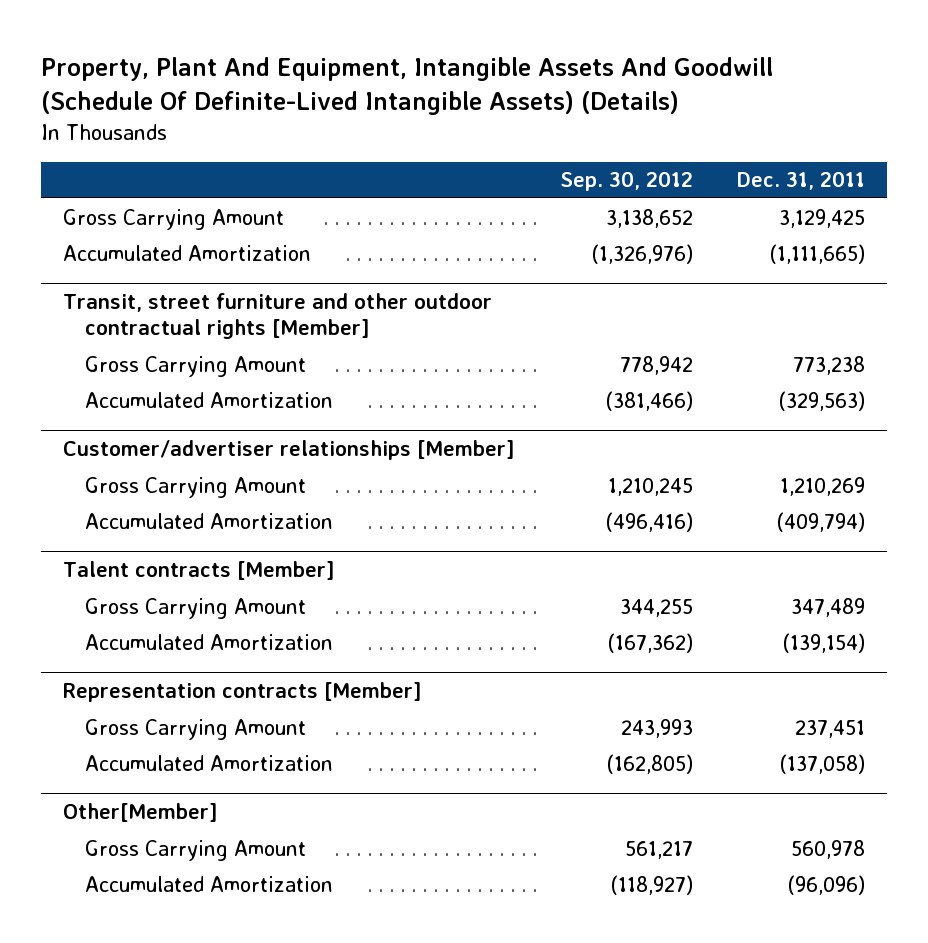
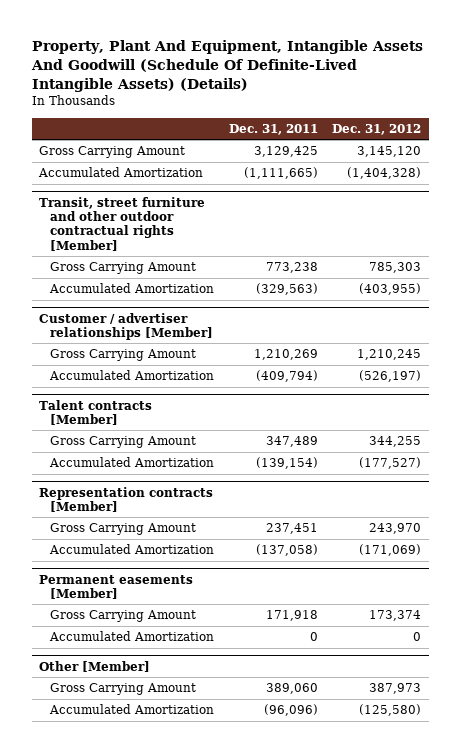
- | Sep. 30, 2012 | Dec. 31, 2011
+ | Dec. 31, 2011 | Dec. 31, 2012
- Customer/advertiser relationships [Member]
+ Customer / advertiser relationships [Member]
- Other[Member]
- Gross Carrying Amount | 561,217 | 560,978
+ Permanent easements [Member]
+ Gross Carrying Amount | 171,918 | 173,374
+ Accumulated Amortization | 0 | 0
+ Other [Member]
+ Gross Carrying Amount | 389,060 | 387,973

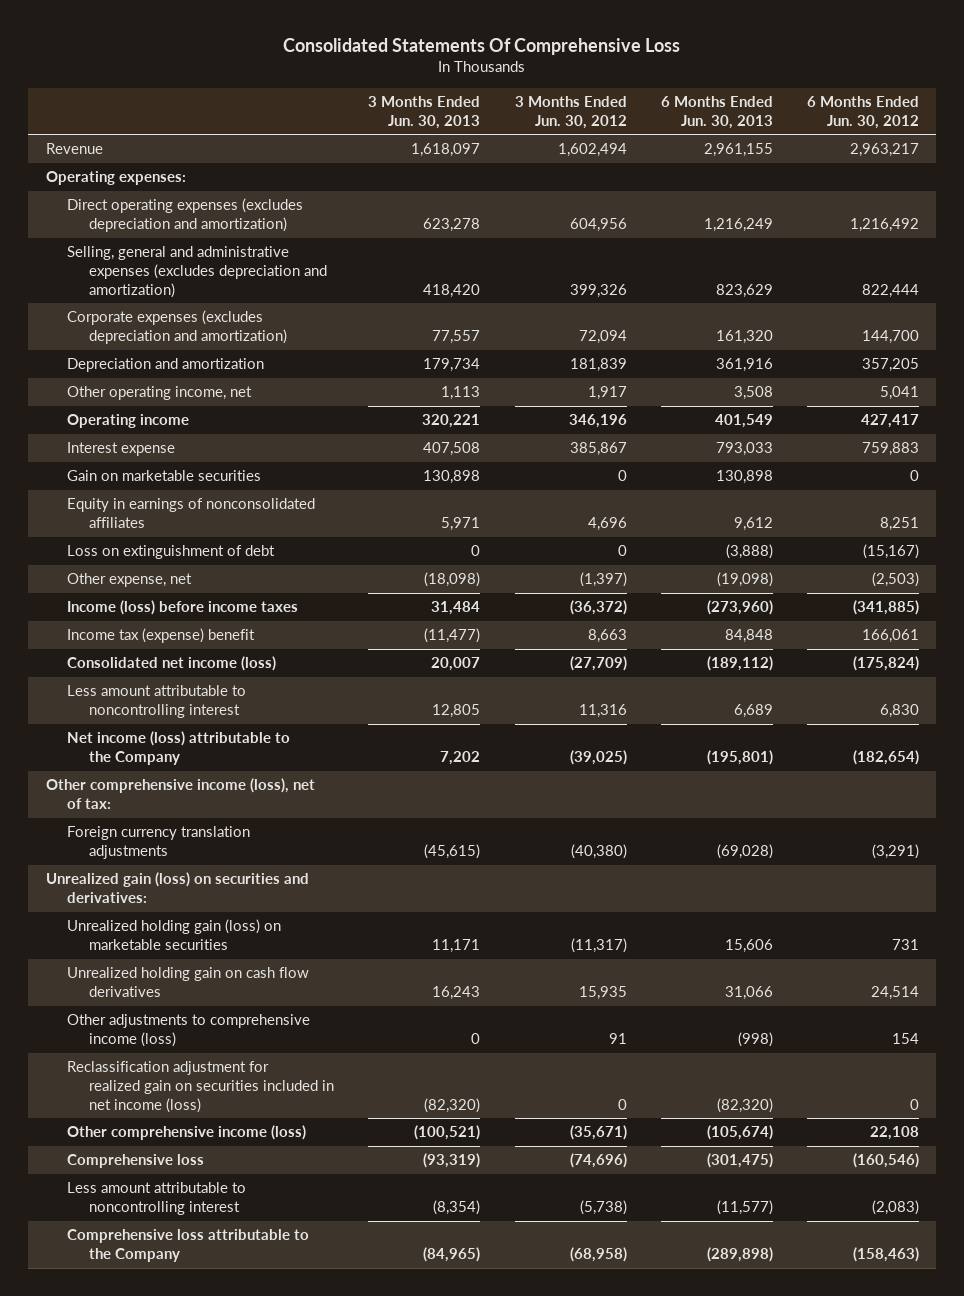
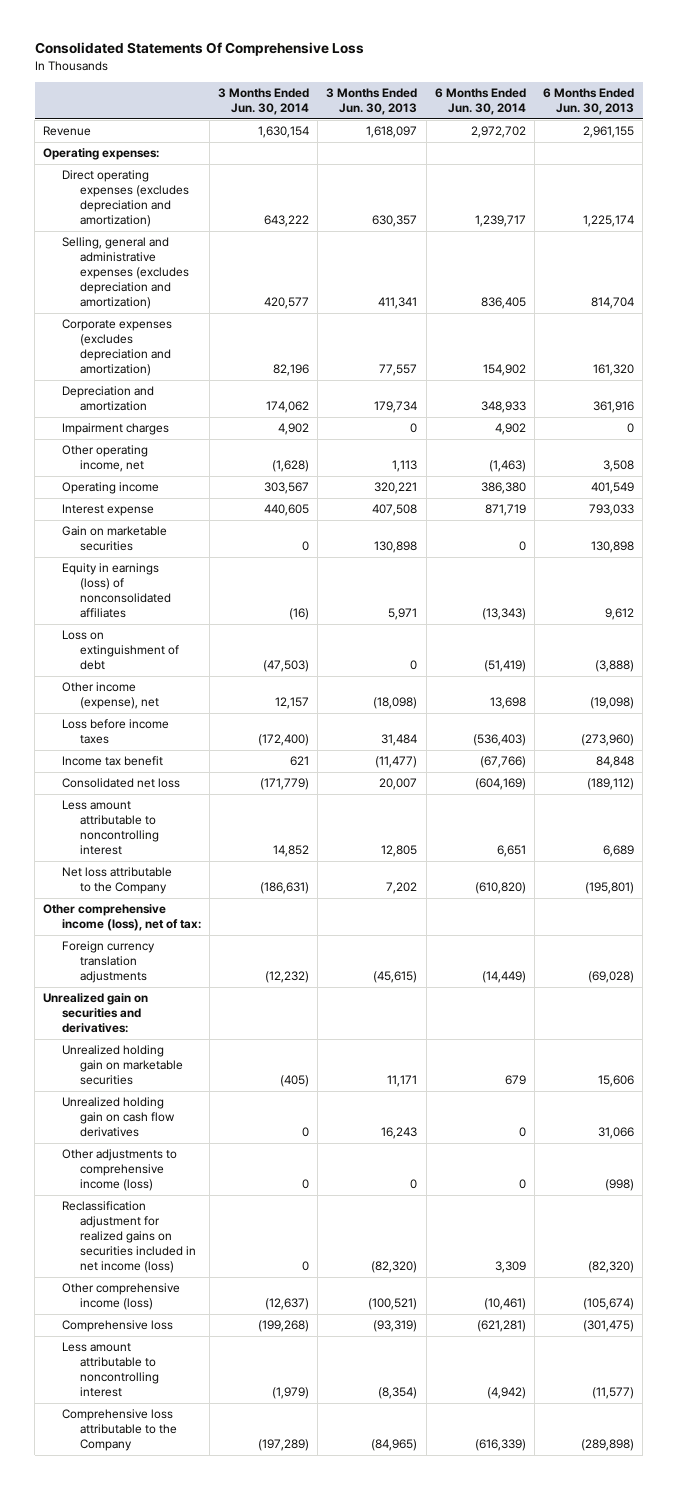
- | 3 Months Ended Jun. 30, 2013 | 3 Months Ended Jun. 30, 2012 | 6 Months Ended Jun. 30, 2013 | 6 Months Ended Jun. 30, 2012
+ | 3 Months Ended Jun. 30, 2014 | 3 Months Ended Jun. 30, 2013 | 6 Months Ended Jun. 30, 2014 | 6 Months Ended Jun. 30, 2013
- Direct operating expenses (excludes depreciation and amortization) | 623,278 | 604,956 | 1,216,249 | 1,216,492
- Selling, general and administrative expenses (excludes depreciation and amortization) | 418,420 | 399,326 | 823,629 | 822,444
+ Direct operating expenses (excludes depreciation and amortization) | 643,222 | 630,357 | 1,239,717 | 1,225,174
+ Selling, general and administrative expenses (excludes depreciation and amortization) | 420,577 | 411,341 | 836,405 | 814,704
+ Impairment charges | 4,902 | 0 | 4,902 | 0
- Equity in earnings of nonconsolidated affiliates | 5,971 | 4,696 | 9,612 | 8,251
+ Equity in earnings (loss) of nonconsolidated affiliates | (16) | 5,971 | (13,343) | 9,612
- Other expense, net | (18,098) | (1,397) | (19,098) | (2,503)
- Income (loss) before income taxes | 31,484 | (36,372) | (273,960) | (341,885)
- Income tax (expense) benefit | (11,477) | 8,663 | 84,848 | 166,061
- Consolidated net income (loss) | 20,007 | (27,709) | (189,112) | (175,824)
+ Other income (expense), net | 12,157 | (18,098) | 13,698 | (19,098)
+ Loss before income taxes | (172,400) | 31,484 | (536,403) | (273,960)
+ Income tax benefit | 621 | (11,477) | (67,766) | 84,848
+ Consolidated net loss | (171,779) | 20,007 | (604,169) | (189,112)
- Net income (loss) attributable to the Company | 7,202 | (39,025) | (195,801) | (182,654)
+ Net loss attributable to the Company | (186,631) | 7,202 | (610,820) | (195,801)
- Unrealized gain (loss) on securities and derivatives:
- Unrealized holding gain (loss) on marketable securities | 11,171 | (11,317) | 15,606 | 731
+ Unrealized gain on securities and derivatives:
+ Unrealized holding gain on marketable securities | (405) | 11,171 | 679 | 15,606
- Reclassification adjustment for realized gain on securities included in net income (loss) | (82,320) | 0 | (82,320) | 0
+ Reclassification adjustment for realized gains on securities included in net income (loss) | 0 | (82,320) | 3,309 | (82,320)

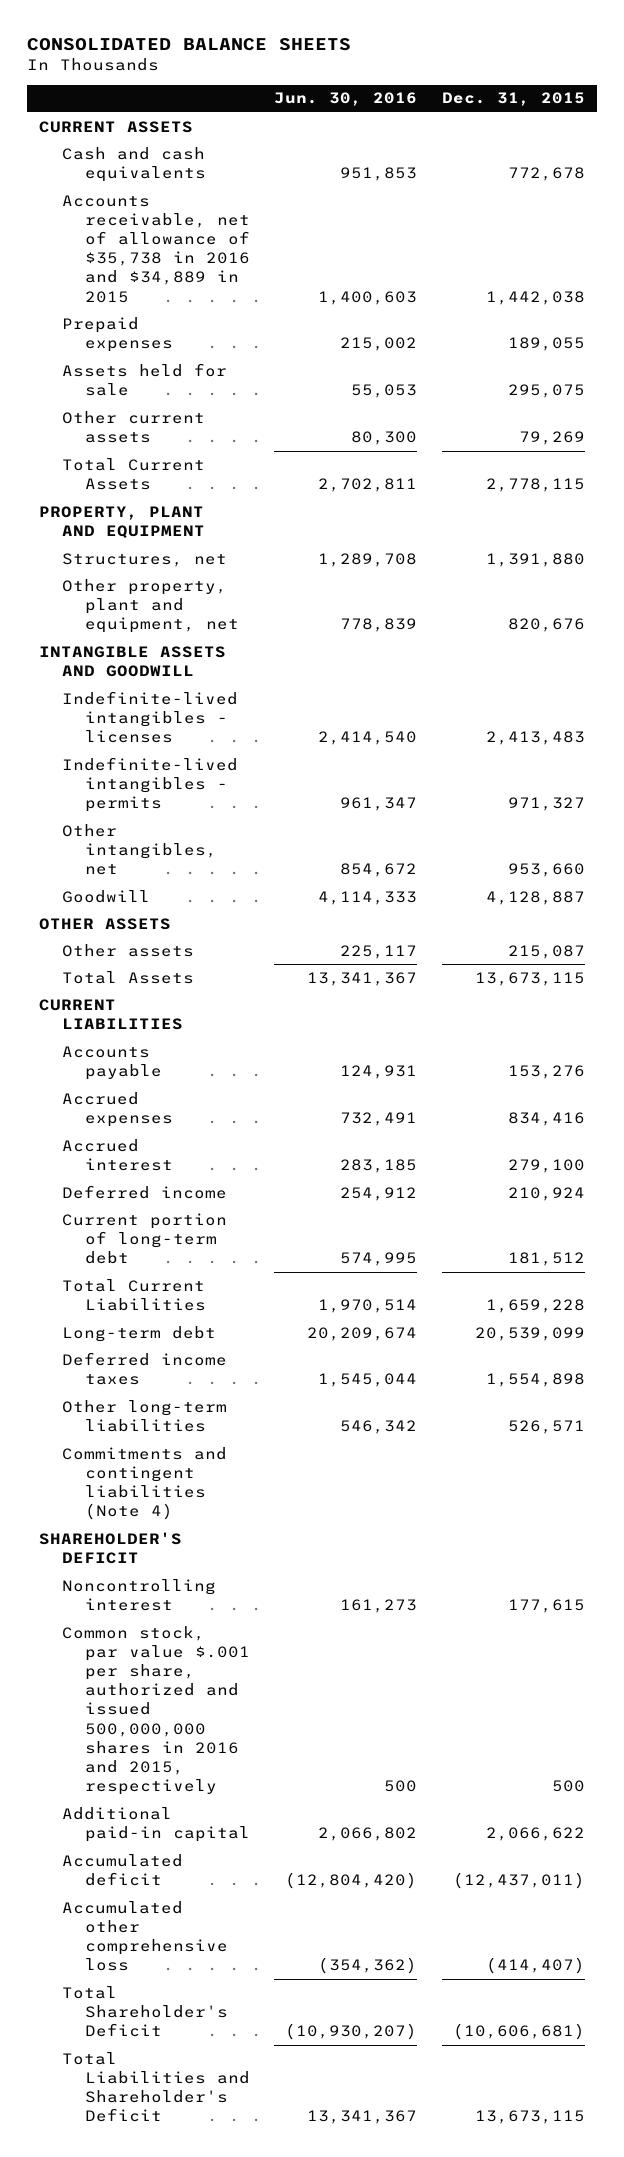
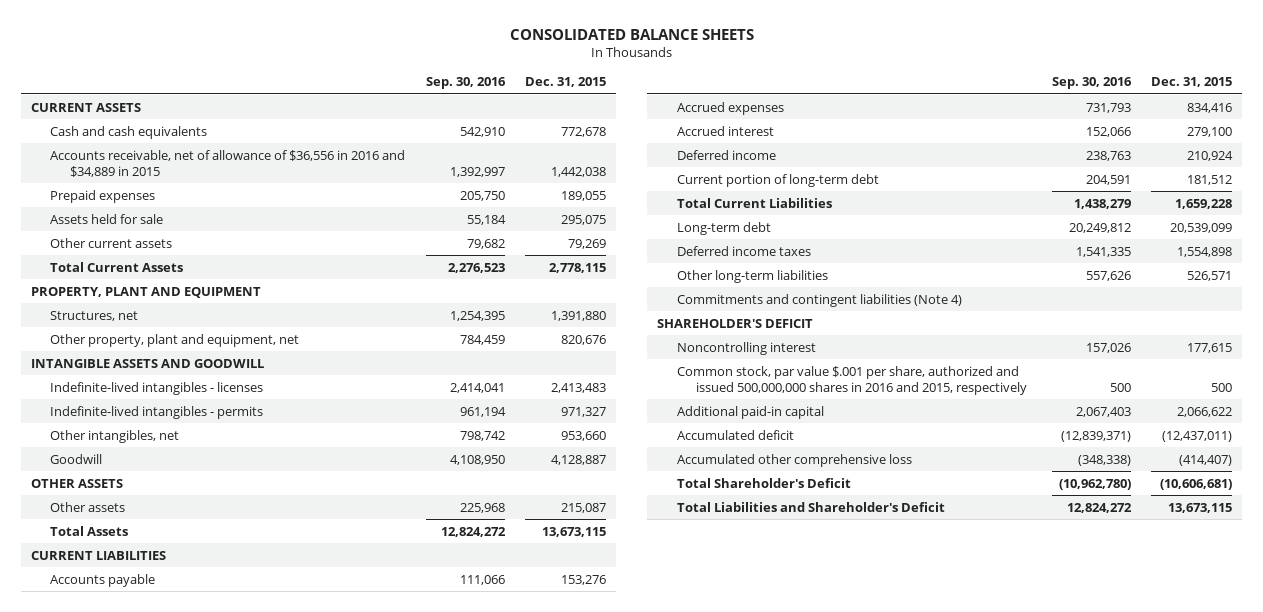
- | Jun. 30, 2016 | Dec. 31, 2015
+ | Sep. 30, 2016 | Dec. 31, 2015
- Accounts receivable, net of allowance of $35,738 in 2016 and $34,889 in 2015 | 1,400,603 | 1,442,038
+ Accounts receivable, net of allowance of $36,556 in 2016 and $34,889 in 2015 | 1,392,997 | 1,442,038

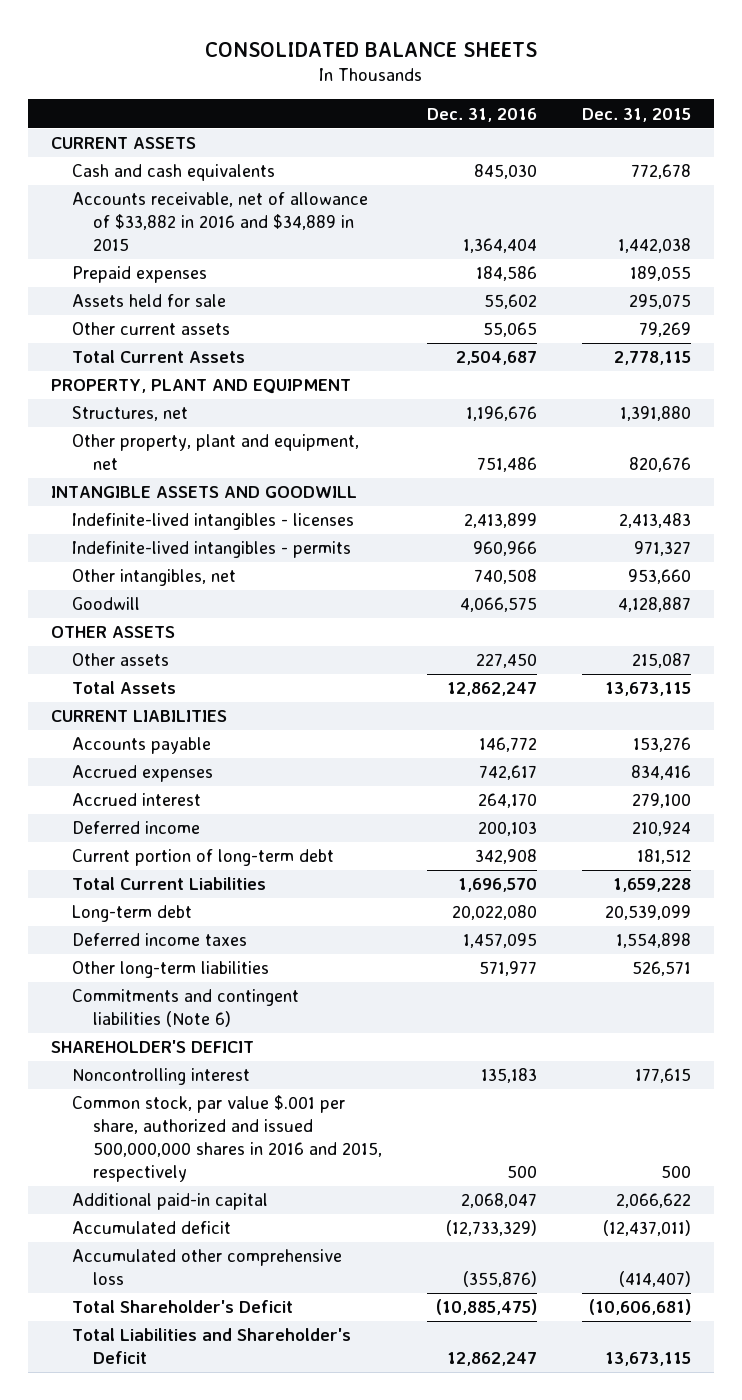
- | Sep. 30, 2016 | Dec. 31, 2015
+ | Dec. 31, 2016 | Dec. 31, 2015
- Accounts receivable, net of allowance of $36,556 in 2016 and $34,889 in 2015 | 1,392,997 | 1,442,038
+ Accounts receivable, net of allowance of $33,882 in 2016 and $34,889 in 2015 | 1,364,404 | 1,442,038
- Commitments and contingent liabilities (Note 4)
+ Commitments and contingent liabilities (Note 6)

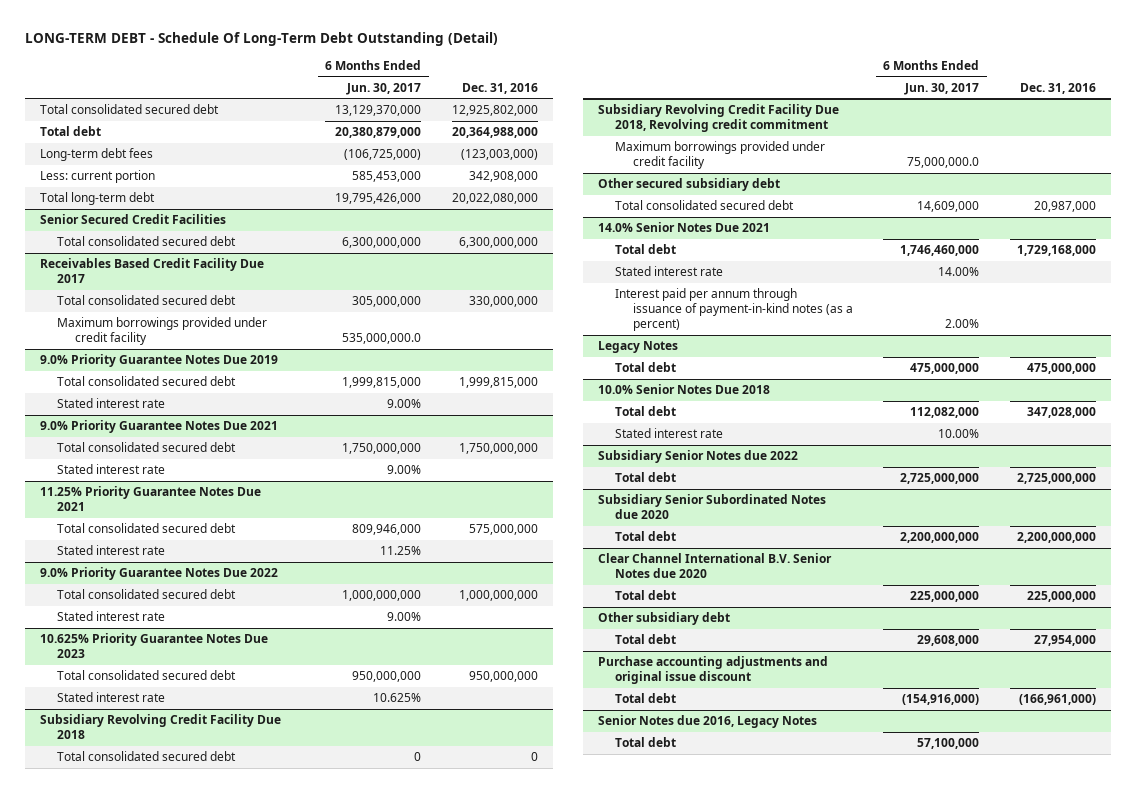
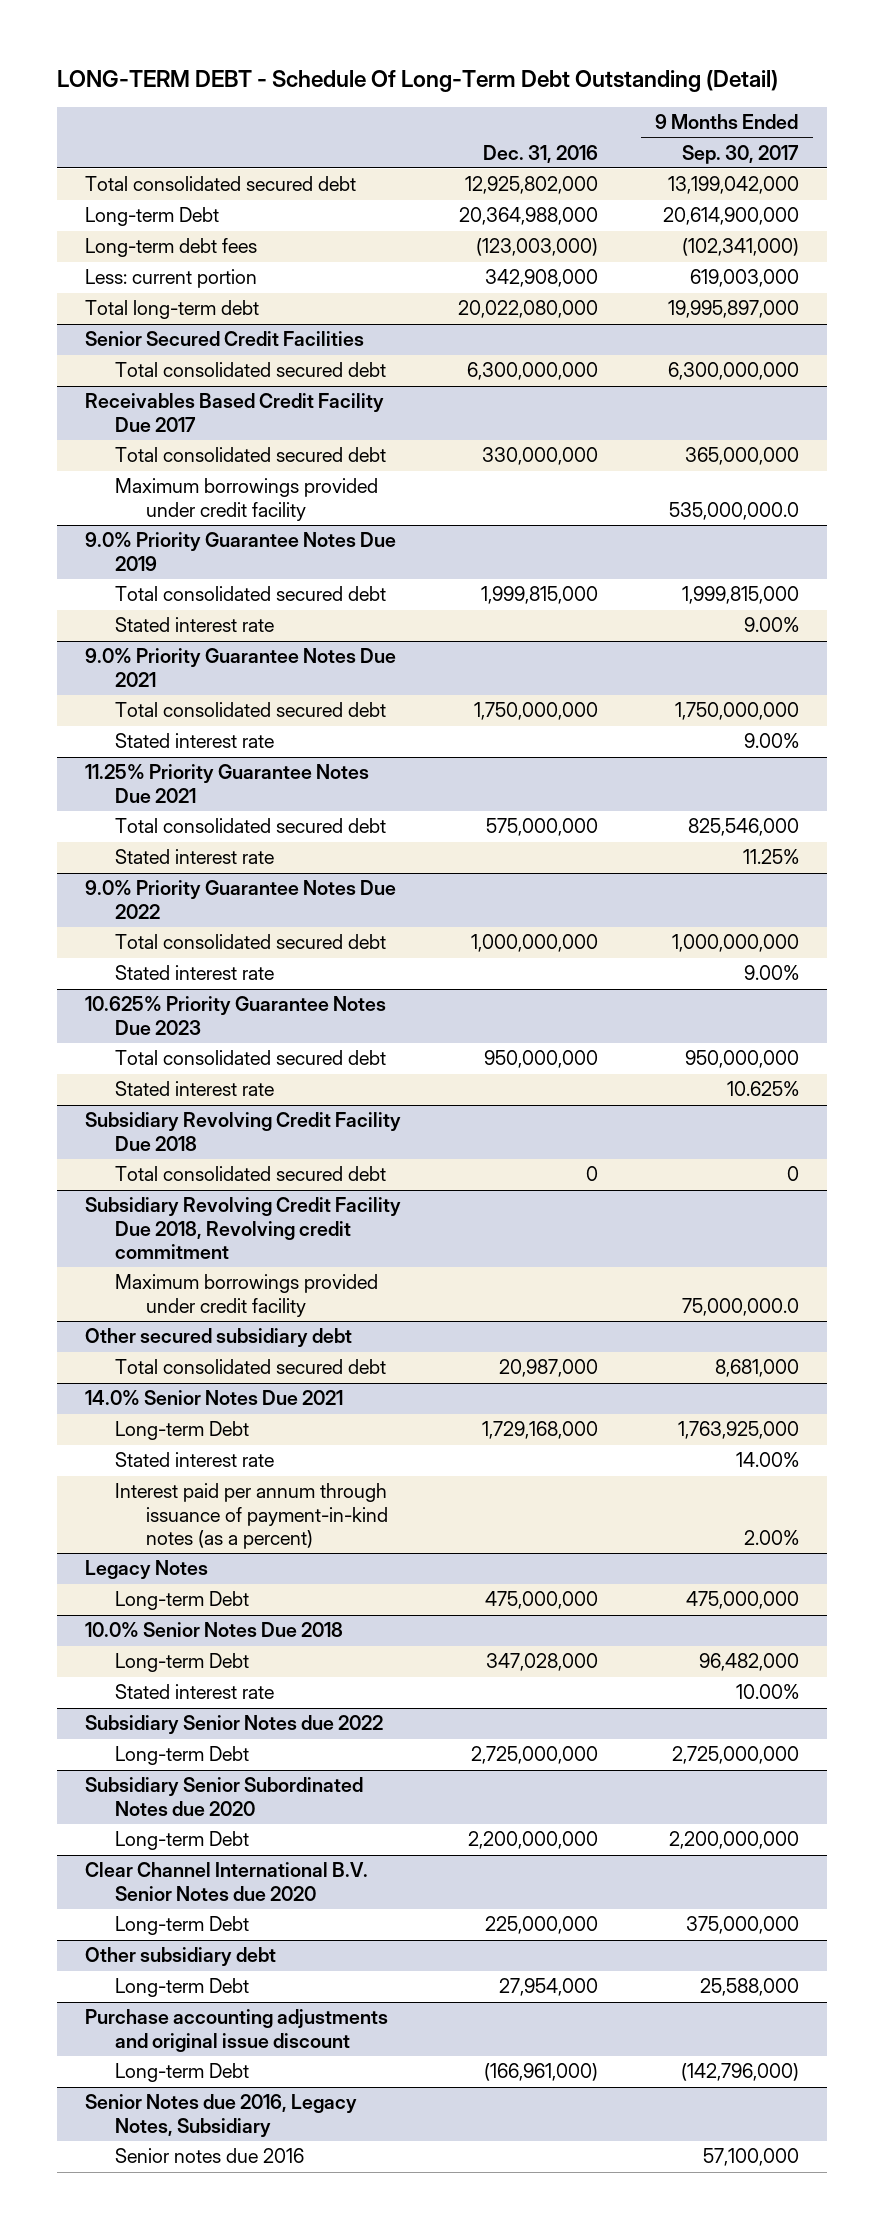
- | 6 Months Ended Jun. 30, 2017 | Dec. 31, 2016
+ | Dec. 31, 2016 | 9 Months Ended Sep. 30, 2017
- Total debt | 20,380,879,000 | 20,364,988,000
+ Long-term Debt | 20,364,988,000 | 20,614,900,000
@ 14.0% Senior Notes Due 2021
- Total debt | 1,746,460,000 | 1,729,168,000
+ Long-term Debt | 1,729,168,000 | 1,763,925,000
@ Legacy Notes
- Total debt | 475,000,000 | 475,000,000
+ Long-term Debt | 475,000,000 | 475,000,000
@ 10.0% Senior Notes Due 2018
- Total debt | 112,082,000 | 347,028,000
+ Long-term Debt | 347,028,000 | 96,482,000
@ Subsidiary Senior Notes due 2022
- Total debt | 2,725,000,000 | 2,725,000,000
+ Long-term Debt | 2,725,000,000 | 2,725,000,000
@ Subsidiary Senior Subordinated Notes due 2020
- Total debt | 2,200,000,000 | 2,200,000,000
+ Long-term Debt | 2,200,000,000 | 2,200,000,000
@ Clear Channel International B.V. Senior Notes due 2020
- Total debt | 225,000,000 | 225,000,000
+ Long-term Debt | 225,000,000 | 375,000,000
@ Other subsidiary debt
- Total debt | 29,608,000 | 27,954,000
+ Long-term Debt | 27,954,000 | 25,588,000
@ Purchase accounting adjustments and original issue discount
- Total debt | (154,916,000) | (166,961,000)
- Senior Notes due 2016, Legacy Notes
- Total debt | 57,100,000 |
@ Purchase accounting adjustments and original issue discount
+ Long-term Debt | (166,961,000) | (142,796,000)
+ Senior Notes due 2016, Legacy Notes, Subsidiary
+ Senior notes due 2016 | | 57,100,000

